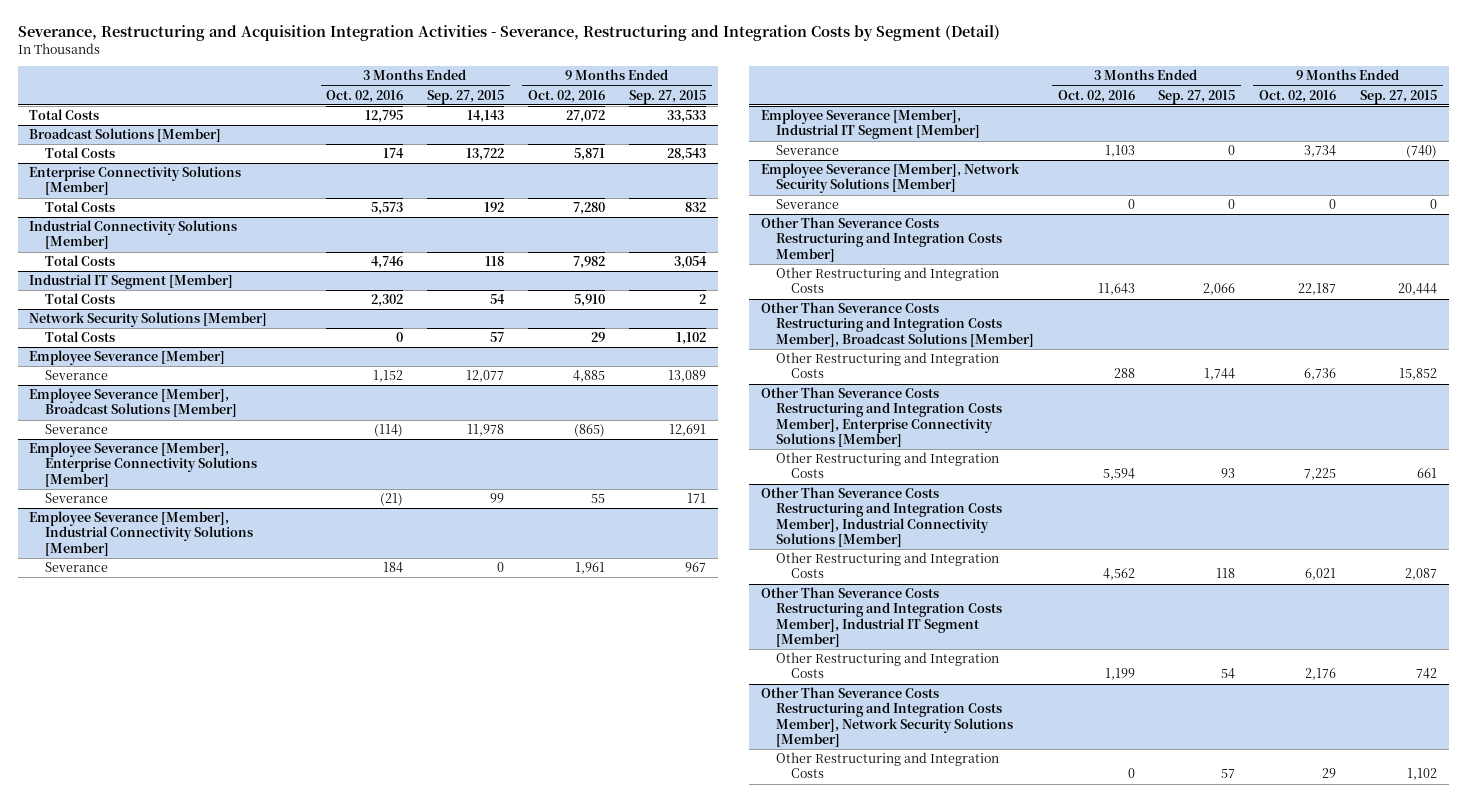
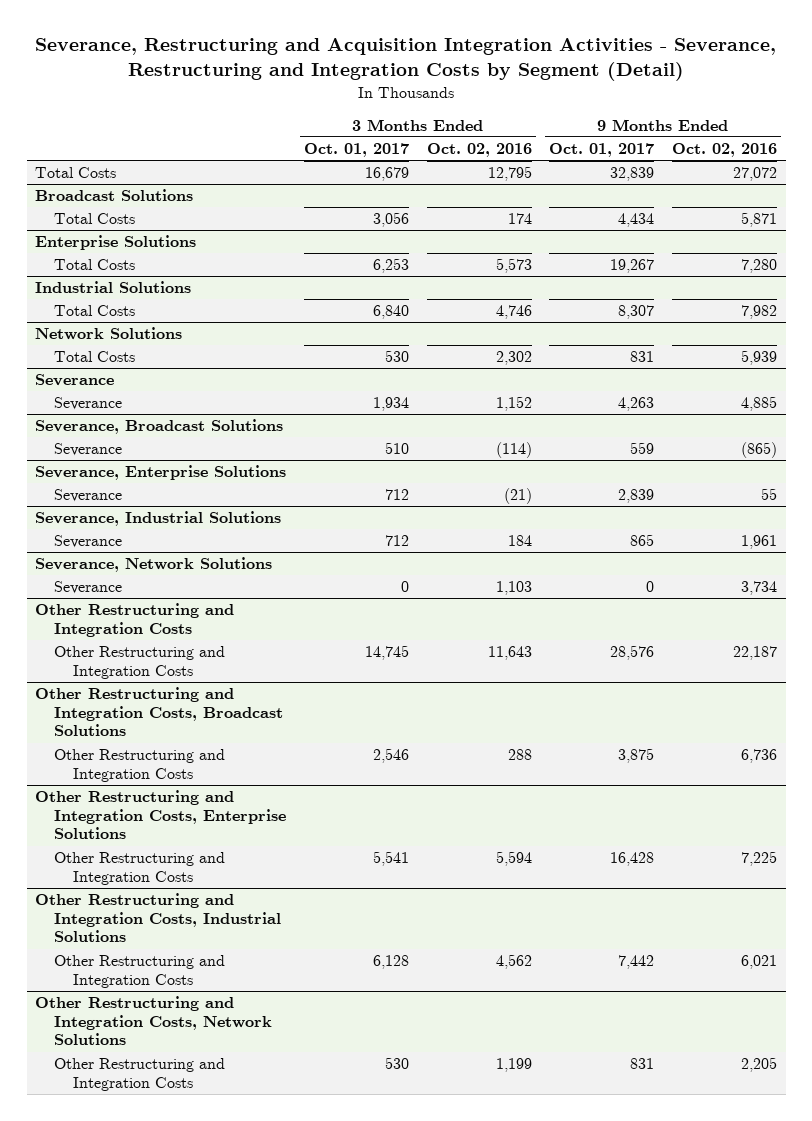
- | 3 Months Ended Oct. 02, 2016 | 3 Months Ended Sep. 27, 2015 | 9 Months Ended Oct. 02, 2016 | 9 Months Ended Sep. 27, 2015
+ | 3 Months Ended Oct. 01, 2017 | 3 Months Ended Oct. 02, 2016 | 9 Months Ended Oct. 01, 2017 | 9 Months Ended Oct. 02, 2016
- Broadcast Solutions [Member]
+ Broadcast Solutions
- Enterprise Connectivity Solutions [Member]
+ Enterprise Solutions
- Industrial Connectivity Solutions [Member]
+ Industrial Solutions
- Industrial IT Segment [Member]
- Total Costs | 2,302 | 54 | 5,910 | 2
- Network Security Solutions [Member]
- Total Costs | 0 | 57 | 29 | 1,102
- Employee Severance [Member]
+ Network Solutions
+ Total Costs | 530 | 2,302 | 831 | 5,939
+ Severance
- Employee Severance [Member], Broadcast Solutions [Member]
+ Severance, Broadcast Solutions
- Employee Severance [Member], Enterprise Connectivity Solutions [Member]
+ Severance, Enterprise Solutions
- Employee Severance [Member], Industrial Connectivity Solutions [Member]
+ Severance, Industrial Solutions
- Employee Severance [Member], Industrial IT Segment [Member]
+ Severance, Network Solutions
- Employee Severance [Member], Network Security Solutions [Member]
- Severance | 0 | 0 | 0 | 0
- Other Than Severance Costs Restructuring and Integration Costs Member]
+ Other Restructuring and Integration Costs
- Other Than Severance Costs Restructuring and Integration Costs Member], Broadcast Solutions [Member]
+ Other Restructuring and Integration Costs, Broadcast Solutions
- Other Than Severance Costs Restructuring and Integration Costs Member], Enterprise Connectivity Solutions [Member]
+ Other Restructuring and Integration Costs, Enterprise Solutions
- Other Than Severance Costs Restructuring and Integration Costs Member], Industrial Connectivity Solutions [Member]
+ Other Restructuring and Integration Costs, Industrial Solutions
- Other Than Severance Costs Restructuring and Integration Costs Member], Industrial IT Segment [Member]
- Other Restructuring and Integration Costs | 1,199 | 54 | 2,176 | 742
- Other Than Severance Costs Restructuring and Integration Costs Member], Network Security Solutions [Member]
- Other Restructuring and Integration Costs | 0 | 57 | 29 | 1,102
+ Other Restructuring and Integration Costs, Network Solutions
+ Other Restructuring and Integration Costs | 530 | 1,199 | 831 | 2,205

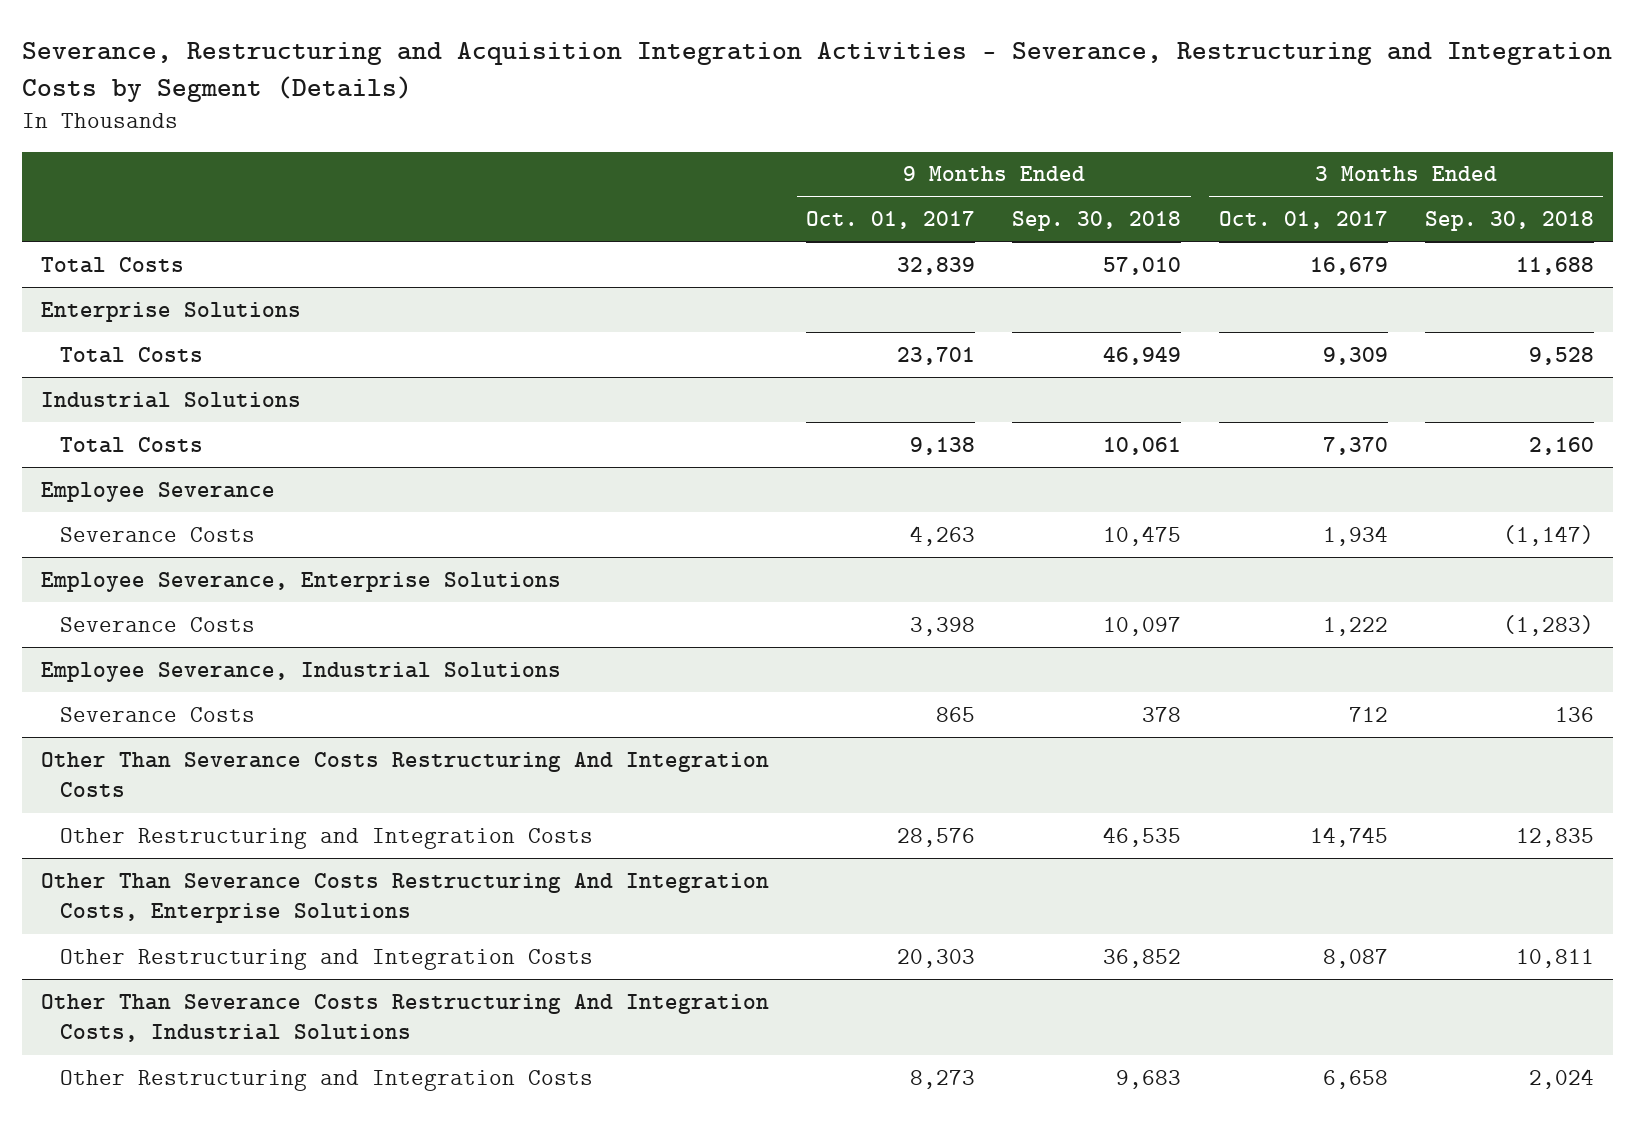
- Severance, Restructuring and Acquisition Integration Activities - Severance, Restructuring and Integration Costs by Segment (Detail)
+ Severance, Restructuring and Acquisition Integration Activities - Severance, Restructuring and Integration Costs by Segment (Details)
- | 3 Months Ended Oct. 01, 2017 | 3 Months Ended Oct. 02, 2016 | 9 Months Ended Oct. 01, 2017 | 9 Months Ended Oct. 02, 2016
+ | 9 Months Ended Oct. 01, 2017 | 9 Months Ended Sep. 30, 2018 | 3 Months Ended Oct. 01, 2017 | 3 Months Ended Sep. 30, 2018
- Broadcast Solutions
- Total Costs | 3,056 | 174 | 4,434 | 5,871
@ Enterprise Solutions
- Total Costs | 6,253 | 5,573 | 19,267 | 7,280
+ Total Costs | 23,701 | 46,949 | 9,309 | 9,528
@ Industrial Solutions
- Total Costs | 6,840 | 4,746 | 8,307 | 7,982
- Network Solutions
- Total Costs | 530 | 2,302 | 831 | 5,939
- Severance
- Severance | 1,934 | 1,152 | 4,263 | 4,885
- Severance, Broadcast Solutions
- Severance | 510 | (114) | 559 | (865)
- Severance, Enterprise Solutions
- Severance | 712 | (21) | 2,839 | 55
- Severance, Industrial Solutions
- Severance | 712 | 184 | 865 | 1,961
- Severance, Network Solutions
- Severance | 0 | 1,103 | 0 | 3,734
- Other Restructuring and Integration Costs
@ Industrial Solutions
+ Total Costs | 9,138 | 10,061 | 7,370 | 2,160
+ Employee Severance
+ Severance Costs | 4,263 | 10,475 | 1,934 | (1,147)
+ Employee Severance, Enterprise Solutions
+ Severance Costs | 3,398 | 10,097 | 1,222 | (1,283)
+ Employee Severance, Industrial Solutions
+ Severance Costs | 865 | 378 | 712 | 136
+ Other Than Severance Costs Restructuring And Integration Costs
- Other Restructuring and Integration Costs, Broadcast Solutions
- Other Restructuring and Integration Costs | 2,546 | 288 | 3,875 | 6,736
- Other Restructuring and Integration Costs, Enterprise Solutions
- Other Restructuring and Integration Costs | 5,541 | 5,594 | 16,428 | 7,225
- Other Restructuring and Integration Costs, Industrial Solutions
- Other Restructuring and Integration Costs | 6,128 | 4,562 | 7,442 | 6,021
- Other Restructuring and Integration Costs, Network Solutions
- Other Restructuring and Integration Costs | 530 | 1,199 | 831 | 2,205
+ Other Than Severance Costs Restructuring And Integration Costs, Enterprise Solutions
+ Other Restructuring and Integration Costs | 20,303 | 36,852 | 8,087 | 10,811
+ Other Than Severance Costs Restructuring And Integration Costs, Industrial Solutions
+ Other Restructuring and Integration Costs | 8,273 | 9,683 | 6,658 | 2,024

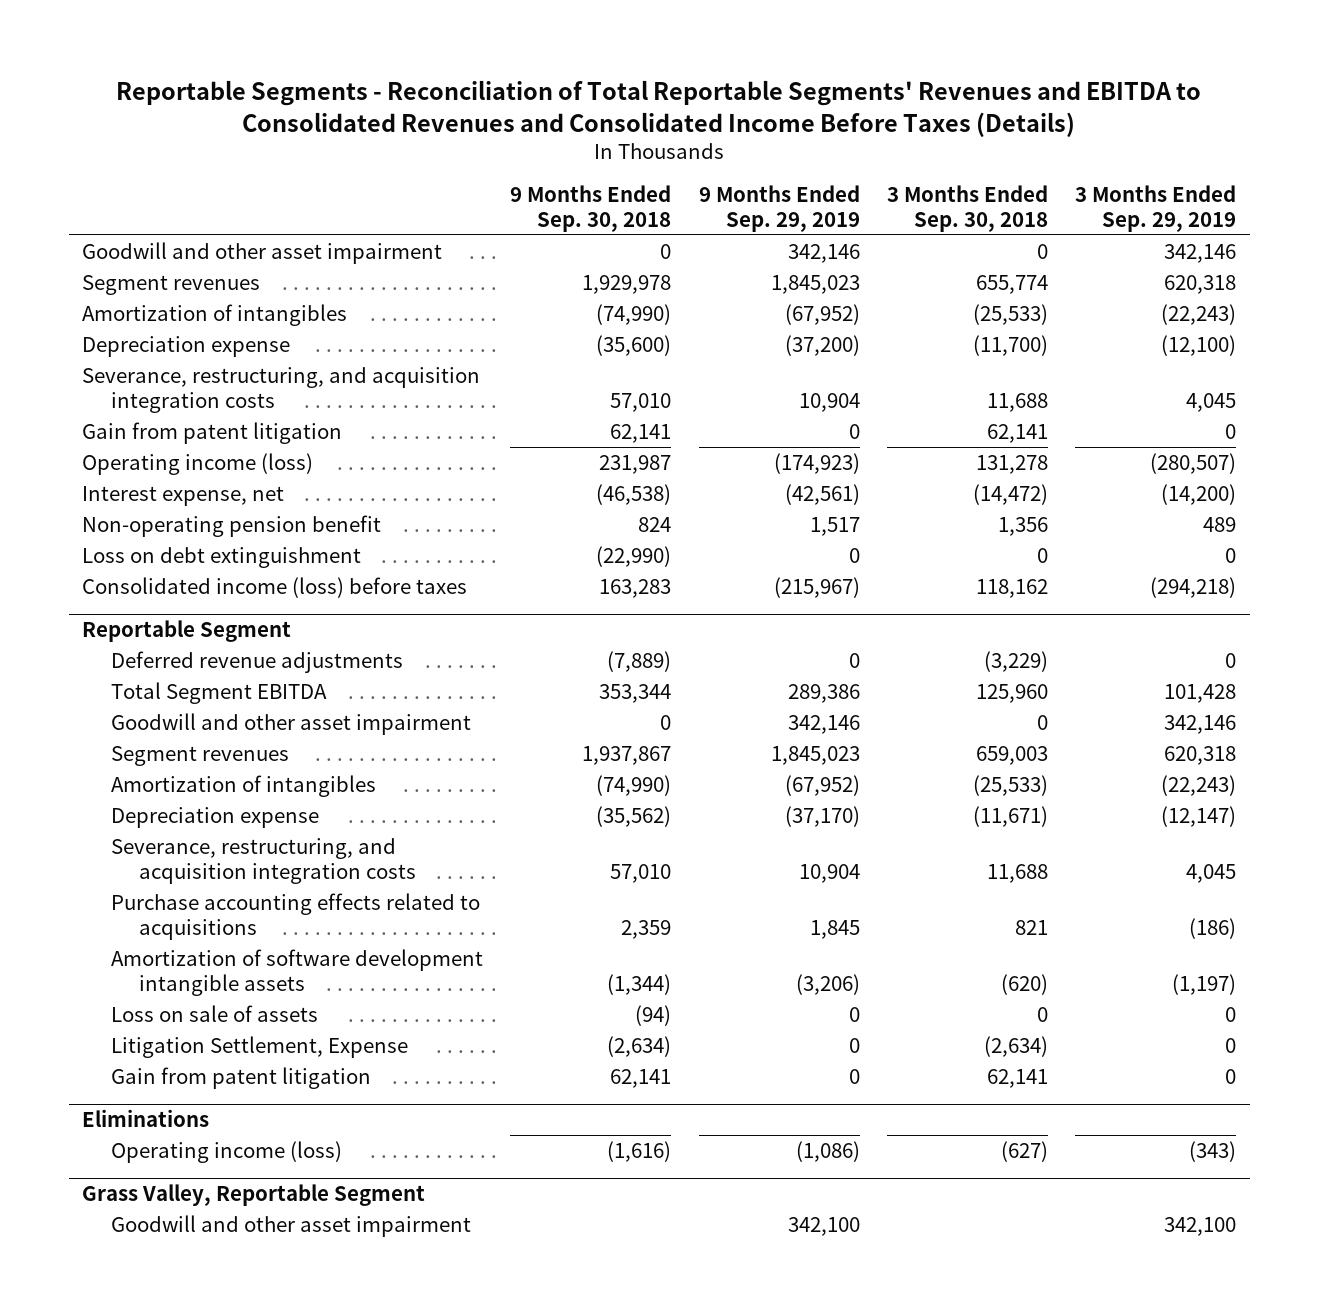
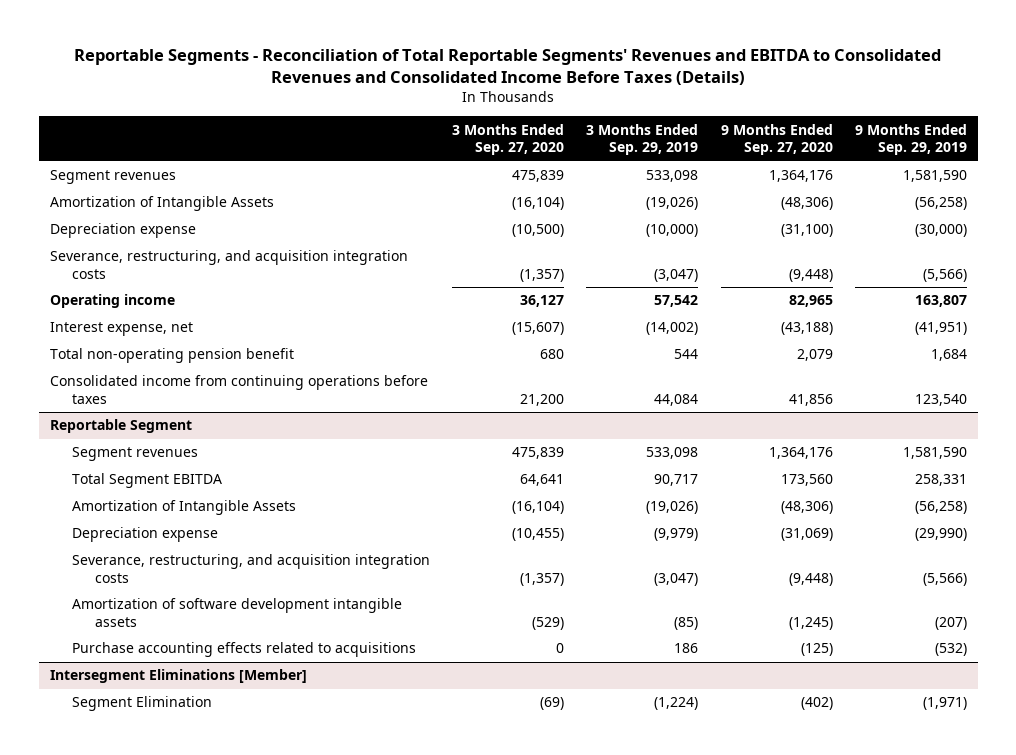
- | 9 Months Ended Sep. 30, 2018 | 9 Months Ended Sep. 29, 2019 | 3 Months Ended Sep. 30, 2018 | 3 Months Ended Sep. 29, 2019
+ | 3 Months Ended Sep. 27, 2020 | 3 Months Ended Sep. 29, 2019 | 9 Months Ended Sep. 27, 2020 | 9 Months Ended Sep. 29, 2019
- Goodwill and other asset impairment | 0 | 342,146 | 0 | 342,146
- Segment revenues | 1,929,978 | 1,845,023 | 655,774 | 620,318
- Amortization of intangibles | (74,990) | (67,952) | (25,533) | (22,243)
- Depreciation expense | (35,600) | (37,200) | (11,700) | (12,100)
- Severance, restructuring, and acquisition integration costs | 57,010 | 10,904 | 11,688 | 4,045
- Gain from patent litigation | 62,141 | 0 | 62,141 | 0
- Operating income (loss) | 231,987 | (174,923) | 131,278 | (280,507)
- Interest expense, net | (46,538) | (42,561) | (14,472) | (14,200)
- Non-operating pension benefit | 824 | 1,517 | 1,356 | 489
- Loss on debt extinguishment | (22,990) | 0 | 0 | 0
- Consolidated income (loss) before taxes | 163,283 | (215,967) | 118,162 | (294,218)
+ Segment revenues | 475,839 | 533,098 | 1,364,176 | 1,581,590
+ Amortization of Intangible Assets | (16,104) | (19,026) | (48,306) | (56,258)
+ Depreciation expense | (10,500) | (10,000) | (31,100) | (30,000)
+ Severance, restructuring, and acquisition integration costs | (1,357) | (3,047) | (9,448) | (5,566)
+ Operating income | 36,127 | 57,542 | 82,965 | 163,807
+ Interest expense, net | (15,607) | (14,002) | (43,188) | (41,951)
+ Total non-operating pension benefit | 680 | 544 | 2,079 | 1,684
+ Consolidated income from continuing operations before taxes | 21,200 | 44,084 | 41,856 | 123,540
@ Reportable Segment
- Deferred revenue adjustments | (7,889) | 0 | (3,229) | 0
- Total Segment EBITDA | 353,344 | 289,386 | 125,960 | 101,428
- Goodwill and other asset impairment | 0 | 342,146 | 0 | 342,146
- Segment revenues | 1,937,867 | 1,845,023 | 659,003 | 620,318
- Amortization of intangibles | (74,990) | (67,952) | (25,533) | (22,243)
- Depreciation expense | (35,562) | (37,170) | (11,671) | (12,147)
- Severance, restructuring, and acquisition integration costs | 57,010 | 10,904 | 11,688 | 4,045
- Purchase accounting effects related to acquisitions | 2,359 | 1,845 | 821 | (186)
- Amortization of software development intangible assets | (1,344) | (3,206) | (620) | (1,197)
- Loss on sale of assets | (94) | 0 | 0 | 0
- Litigation Settlement, Expense | (2,634) | 0 | (2,634) | 0
- Gain from patent litigation | 62,141 | 0 | 62,141 | 0
- Eliminations
- Operating income (loss) | (1,616) | (1,086) | (627) | (343)
- Grass Valley, Reportable Segment
- Goodwill and other asset impairment | | 342,100 | | 342,100
@ Reportable Segment
+ Segment revenues | 475,839 | 533,098 | 1,364,176 | 1,581,590
+ Total Segment EBITDA | 64,641 | 90,717 | 173,560 | 258,331
+ Amortization of Intangible Assets | (16,104) | (19,026) | (48,306) | (56,258)
+ Depreciation expense | (10,455) | (9,979) | (31,069) | (29,990)
+ Severance, restructuring, and acquisition integration costs | (1,357) | (3,047) | (9,448) | (5,566)
+ Amortization of software development intangible assets | (529) | (85) | (1,245) | (207)
+ Purchase accounting effects related to acquisitions | 0 | 186 | (125) | (532)
+ Intersegment Eliminations [Member]
+ Segment Elimination | (69) | (1,224) | (402) | (1,971)

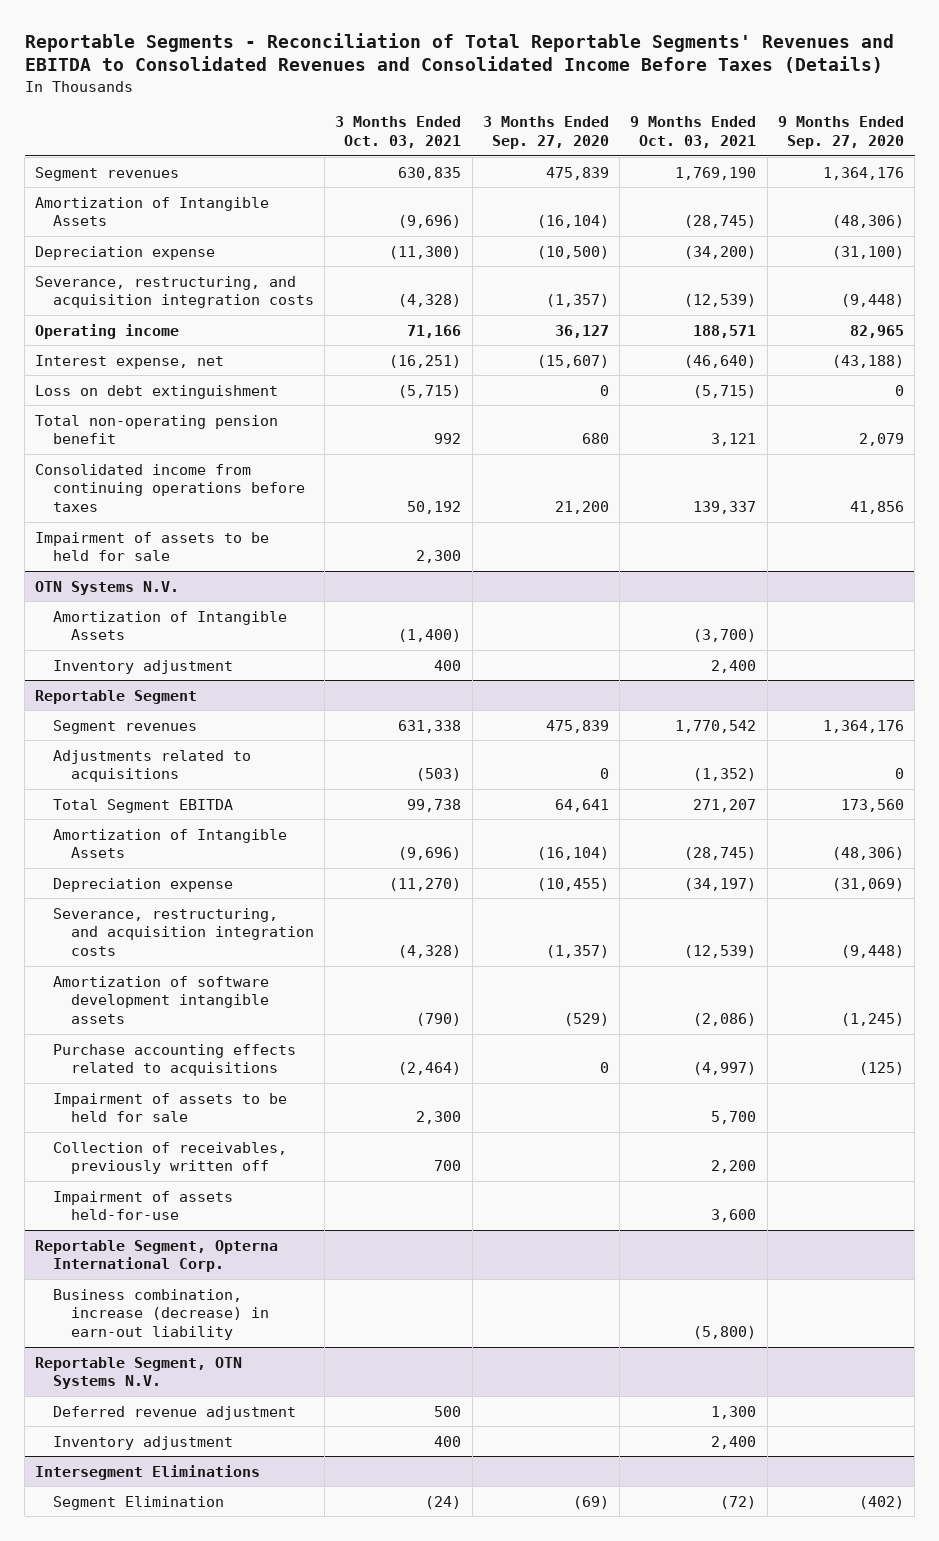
- | 3 Months Ended Sep. 27, 2020 | 3 Months Ended Sep. 29, 2019 | 9 Months Ended Sep. 27, 2020 | 9 Months Ended Sep. 29, 2019
+ | 3 Months Ended Oct. 03, 2021 | 3 Months Ended Sep. 27, 2020 | 9 Months Ended Oct. 03, 2021 | 9 Months Ended Sep. 27, 2020
+ Loss on debt extinguishment | (5,715) | 0 | (5,715) | 0
+ Impairment of assets to be held for sale | 2,300 | | |
+ OTN Systems N.V.
+ Amortization of Intangible Assets | (1,400) | | (3,700) |
+ Inventory adjustment | 400 | | 2,400 |
@ Reportable Segment
+ Adjustments related to acquisitions | (503) | 0 | (1,352) | 0
- Intersegment Eliminations [Member]
@ Reportable Segment
+ Impairment of assets to be held for sale | 2,300 | | 5,700 |
+ Collection of receivables, previously written off | 700 | | 2,200 |
+ Impairment of assets held-for-use | | | 3,600 |
+ Reportable Segment, Opterna International Corp.
+ Business combination, increase (decrease) in earn-out liability | | | (5,800) |
+ Reportable Segment, OTN Systems N.V.
+ Deferred revenue adjustment | 500 | | 1,300 |
+ Inventory adjustment | 400 | | 2,400 |
+ Intersegment Eliminations

